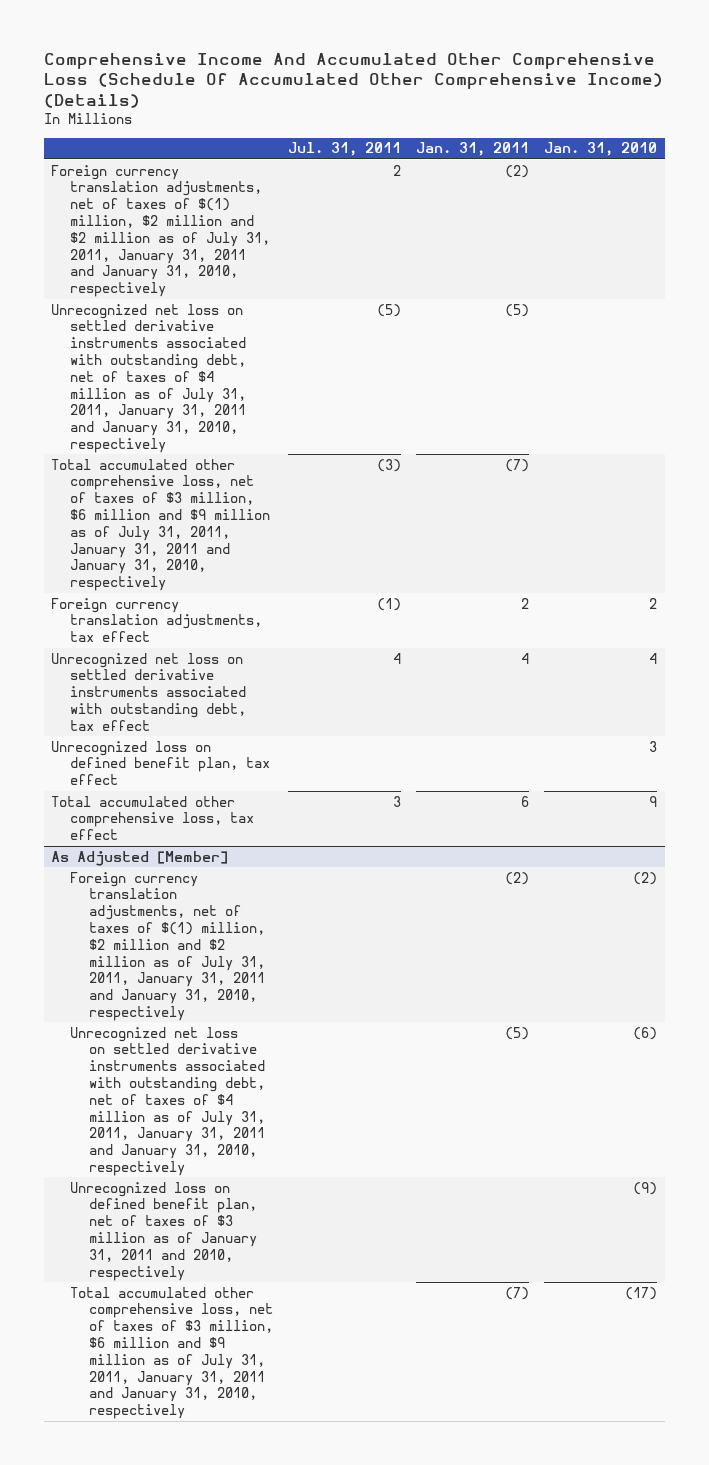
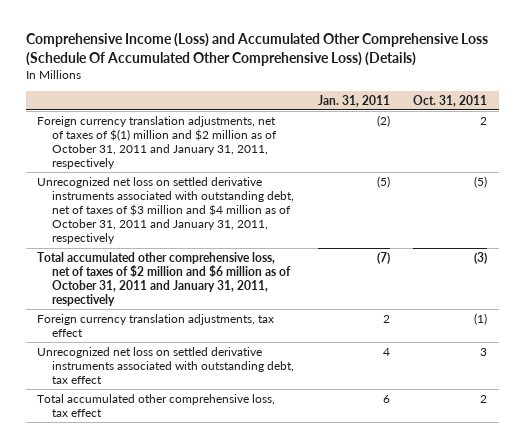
- Comprehensive Income And Accumulated Other Comprehensive Loss (Schedule Of Accumulated Other Comprehensive Income) (Details)
+ Comprehensive Income (Loss) and Accumulated Other Comprehensive Loss (Schedule Of Accumulated Other Comprehensive Loss) (Details)
- | Jul. 31, 2011 | Jan. 31, 2011 | Jan. 31, 2010
+ | Jan. 31, 2011 | Oct. 31, 2011
- Foreign currency translation adjustments, net of taxes of $(1) million, $2 million and $2 million as of July 31, 2011, January 31, 2011 and January 31, 2010, respectively | 2 | (2) |
- Unrecognized net loss on settled derivative instruments associated with outstanding debt, net of taxes of $4 million as of July 31, 2011, January 31, 2011 and January 31, 2010, respectively | (5) | (5) |
- Total accumulated other comprehensive loss, net of taxes of $3 million, $6 million and $9 million as of July 31, 2011, January 31, 2011 and January 31, 2010, respectively | (3) | (7) |
+ Foreign currency translation adjustments, net of taxes of $(1) million and $2 million as of October 31, 2011 and January 31, 2011, respectively | (2) | 2
+ Unrecognized net loss on settled derivative instruments associated with outstanding debt, net of taxes of $3 million and $4 million as of October 31, 2011 and January 31, 2011, respectively | (5) | (5)
+ Total accumulated other comprehensive loss, net of taxes of $2 million and $6 million as of October 31, 2011 and January 31, 2011, respectively | (7) | (3)
- Unrecognized loss on defined benefit plan, tax effect | | | 3
- As Adjusted [Member]
- Foreign currency translation adjustments, net of taxes of $(1) million, $2 million and $2 million as of July 31, 2011, January 31, 2011 and January 31, 2010, respectively | | (2) | (2)
- Unrecognized net loss on settled derivative instruments associated with outstanding debt, net of taxes of $4 million as of July 31, 2011, January 31, 2011 and January 31, 2010, respectively | | (5) | (6)
- Unrecognized loss on defined benefit plan, net of taxes of $3 million as of January 31, 2011 and 2010, respectively | | | (9)
- Total accumulated other comprehensive loss, net of taxes of $3 million, $6 million and $9 million as of July 31, 2011, January 31, 2011 and January 31, 2010, respectively | | (7) | (17)

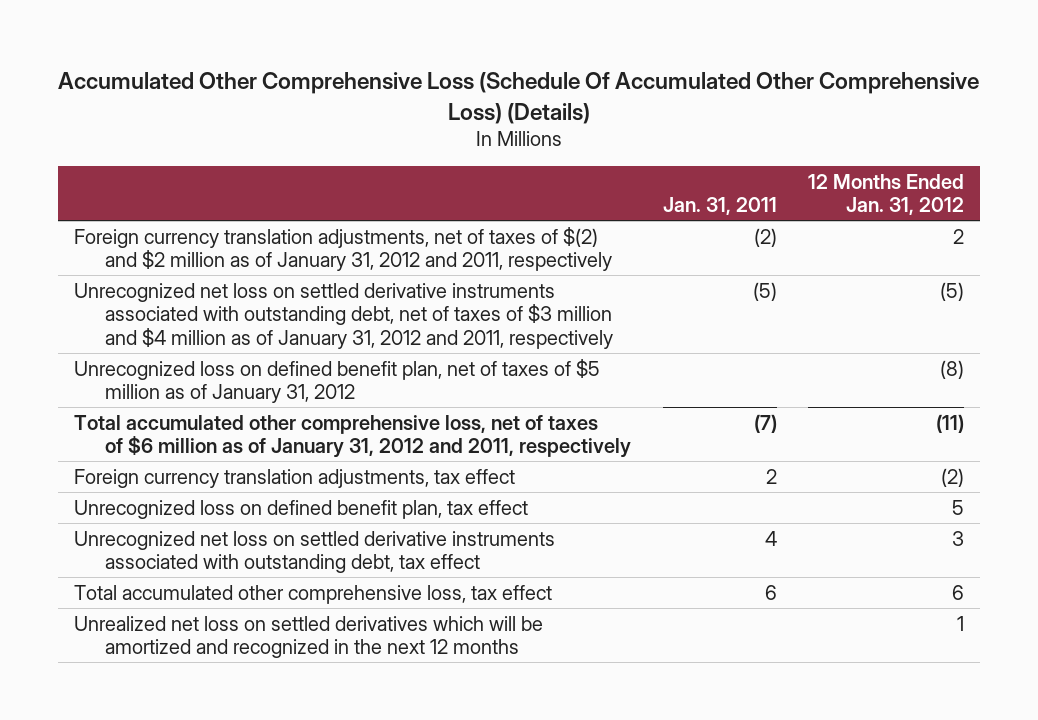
- Comprehensive Income (Loss) and Accumulated Other Comprehensive Loss (Schedule Of Accumulated Other Comprehensive Loss) (Details)
+ Accumulated Other Comprehensive Loss (Schedule Of Accumulated Other Comprehensive Loss) (Details)
- | Jan. 31, 2011 | Oct. 31, 2011
+ | Jan. 31, 2011 | 12 Months Ended Jan. 31, 2012
- Foreign currency translation adjustments, net of taxes of $(1) million and $2 million as of October 31, 2011 and January 31, 2011, respectively | (2) | 2
- Unrecognized net loss on settled derivative instruments associated with outstanding debt, net of taxes of $3 million and $4 million as of October 31, 2011 and January 31, 2011, respectively | (5) | (5)
- Total accumulated other comprehensive loss, net of taxes of $2 million and $6 million as of October 31, 2011 and January 31, 2011, respectively | (7) | (3)
+ Foreign currency translation adjustments, net of taxes of $(2) and $2 million as of January 31, 2012 and 2011, respectively | (2) | 2
+ Unrecognized net loss on settled derivative instruments associated with outstanding debt, net of taxes of $3 million and $4 million as of January 31, 2012 and 2011, respectively | (5) | (5)
+ Unrecognized loss on defined benefit plan, net of taxes of $5 million as of January 31, 2012 | | (8)
+ Total accumulated other comprehensive loss, net of taxes of $6 million as of January 31, 2012 and 2011, respectively | (7) | (11)
+ Unrecognized loss on defined benefit plan, tax effect | | 5
+ Unrealized net loss on settled derivatives which will be amortized and recognized in the next 12 months | | 1

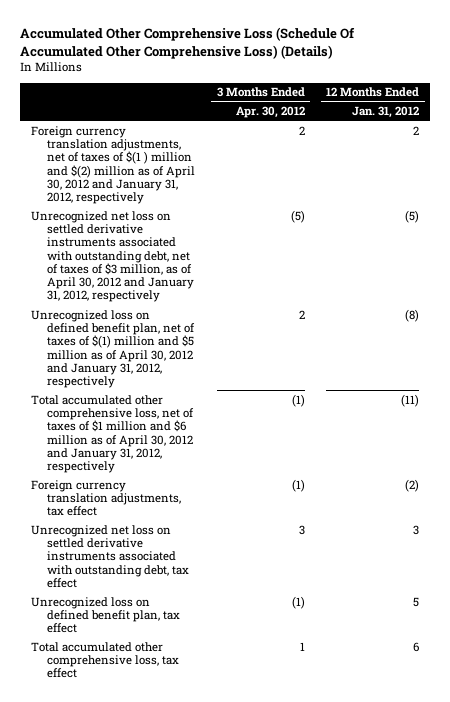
- | Jan. 31, 2011 | 12 Months Ended Jan. 31, 2012
+ | 3 Months Ended Apr. 30, 2012 | 12 Months Ended Jan. 31, 2012
- Foreign currency translation adjustments, net of taxes of $(2) and $2 million as of January 31, 2012 and 2011, respectively | (2) | 2
- Unrecognized net loss on settled derivative instruments associated with outstanding debt, net of taxes of $3 million and $4 million as of January 31, 2012 and 2011, respectively | (5) | (5)
- Unrecognized loss on defined benefit plan, net of taxes of $5 million as of January 31, 2012 | | (8)
- Total accumulated other comprehensive loss, net of taxes of $6 million as of January 31, 2012 and 2011, respectively | (7) | (11)
+ Foreign currency translation adjustments, net of taxes of $(1 ) million and $(2) million as of April 30, 2012 and January 31, 2012, respectively | 2 | 2
+ Unrecognized net loss on settled derivative instruments associated with outstanding debt, net of taxes of $3 million, as of April 30, 2012 and January 31, 2012, respectively | (5) | (5)
+ Unrecognized loss on defined benefit plan, net of taxes of $(1) million and $5 million as of April 30, 2012 and January 31, 2012, respectively | 2 | (8)
+ Total accumulated other comprehensive loss, net of taxes of $1 million and $6 million as of April 30, 2012 and January 31, 2012, respectively | (1) | (11)
moved down: Unrecognized loss on defined benefit plan, tax effect | (1) | 5
- Unrealized net loss on settled derivatives which will be amortized and recognized in the next 12 months | | 1

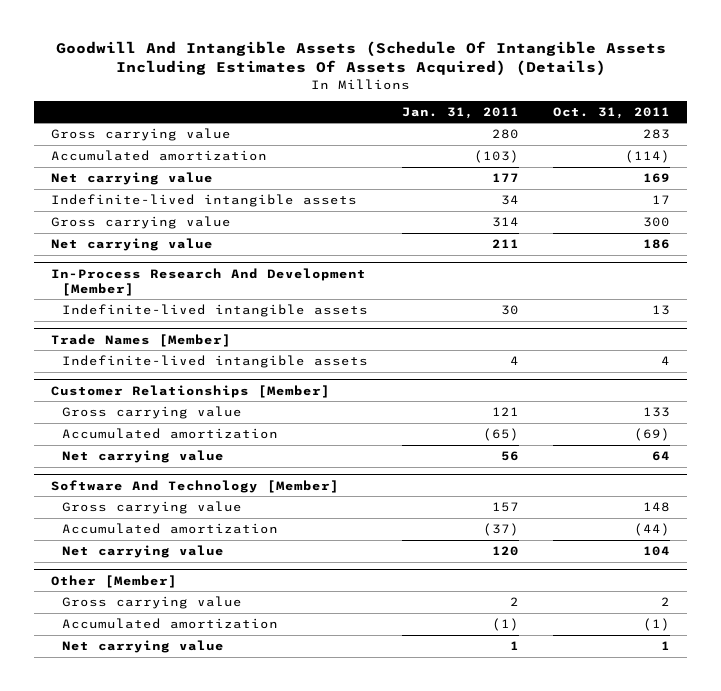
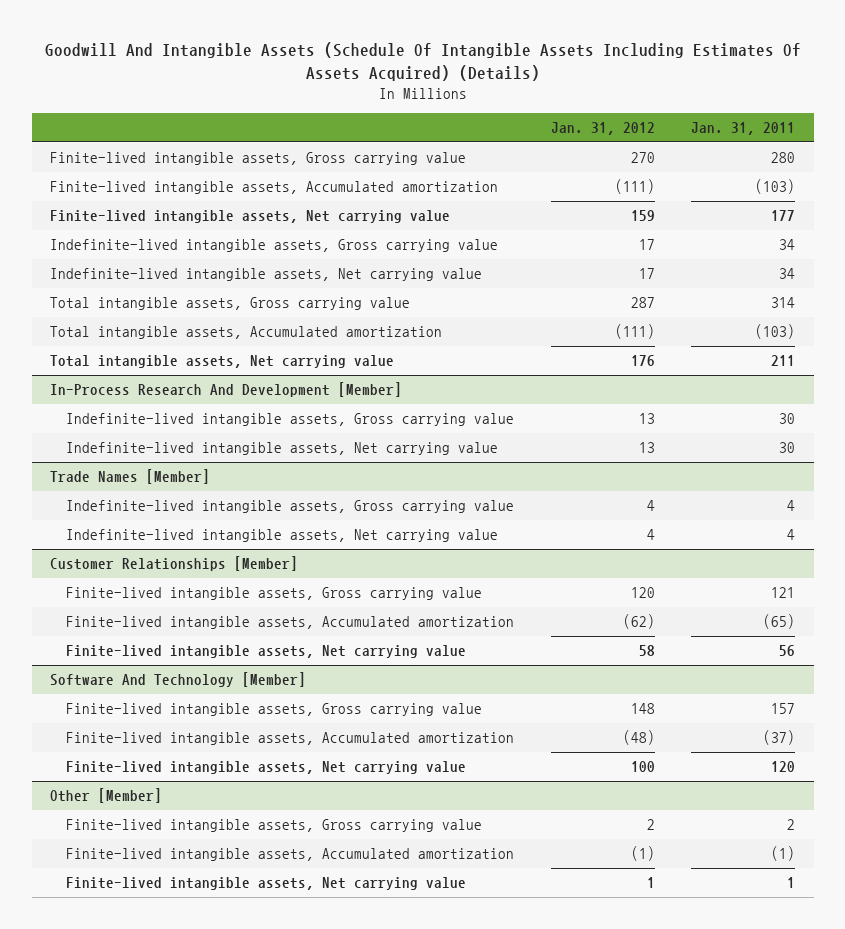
- | Jan. 31, 2011 | Oct. 31, 2011
+ | Jan. 31, 2012 | Jan. 31, 2011
- Gross carrying value | 280 | 283
- Accumulated amortization | (103) | (114)
- Net carrying value | 177 | 169
- Indefinite-lived intangible assets | 34 | 17
- Gross carrying value | 314 | 300
- Net carrying value | 211 | 186
+ Finite-lived intangible assets, Gross carrying value | 270 | 280
+ Finite-lived intangible assets, Accumulated amortization | (111) | (103)
+ Finite-lived intangible assets, Net carrying value | 159 | 177
+ Indefinite-lived intangible assets, Gross carrying value | 17 | 34
+ Indefinite-lived intangible assets, Net carrying value | 17 | 34
+ Total intangible assets, Gross carrying value | 287 | 314
+ Total intangible assets, Accumulated amortization | (111) | (103)
+ Total intangible assets, Net carrying value | 176 | 211
@ In-Process Research And Development [Member]
- Indefinite-lived intangible assets | 30 | 13
+ Indefinite-lived intangible assets, Gross carrying value | 13 | 30
+ Indefinite-lived intangible assets, Net carrying value | 13 | 30
@ Trade Names [Member]
- Indefinite-lived intangible assets | 4 | 4
+ Indefinite-lived intangible assets, Gross carrying value | 4 | 4
+ Indefinite-lived intangible assets, Net carrying value | 4 | 4
@ Customer Relationships [Member]
- Gross carrying value | 121 | 133
- Accumulated amortization | (65) | (69)
- Net carrying value | 56 | 64
+ Finite-lived intangible assets, Gross carrying value | 120 | 121
+ Finite-lived intangible assets, Accumulated amortization | (62) | (65)
+ Finite-lived intangible assets, Net carrying value | 58 | 56
@ Software And Technology [Member]
- Gross carrying value | 157 | 148
- Accumulated amortization | (37) | (44)
- Net carrying value | 120 | 104
+ Finite-lived intangible assets, Gross carrying value | 148 | 157
+ Finite-lived intangible assets, Accumulated amortization | (48) | (37)
+ Finite-lived intangible assets, Net carrying value | 100 | 120
@ Other [Member]
- Gross carrying value | 2 | 2
- Accumulated amortization | (1) | (1)
- Net carrying value | 1 | 1
+ Finite-lived intangible assets, Gross carrying value | 2 | 2
+ Finite-lived intangible assets, Accumulated amortization | (1) | (1)
+ Finite-lived intangible assets, Net carrying value | 1 | 1

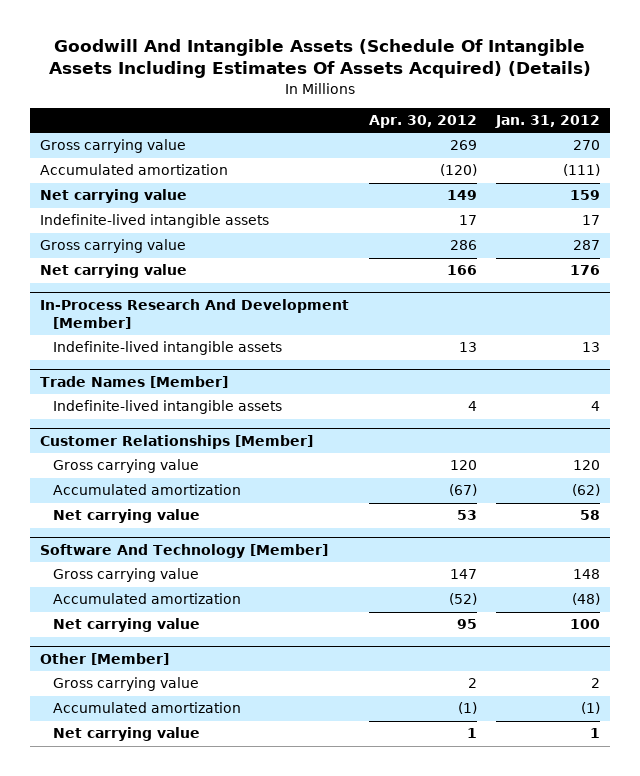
- | Jan. 31, 2012 | Jan. 31, 2011
+ | Apr. 30, 2012 | Jan. 31, 2012
- Finite-lived intangible assets, Gross carrying value | 270 | 280
- Finite-lived intangible assets, Accumulated amortization | (111) | (103)
- Finite-lived intangible assets, Net carrying value | 159 | 177
- Indefinite-lived intangible assets, Gross carrying value | 17 | 34
- Indefinite-lived intangible assets, Net carrying value | 17 | 34
- Total intangible assets, Gross carrying value | 287 | 314
- Total intangible assets, Accumulated amortization | (111) | (103)
- Total intangible assets, Net carrying value | 176 | 211
+ Gross carrying value | 269 | 270
+ Accumulated amortization | (120) | (111)
+ Net carrying value | 149 | 159
+ Indefinite-lived intangible assets | 17 | 17
+ Gross carrying value | 286 | 287
+ Net carrying value | 166 | 176
@ In-Process Research And Development [Member]
- Indefinite-lived intangible assets, Gross carrying value | 13 | 30
- Indefinite-lived intangible assets, Net carrying value | 13 | 30
+ Indefinite-lived intangible assets | 13 | 13
@ Trade Names [Member]
- Indefinite-lived intangible assets, Gross carrying value | 4 | 4
- Indefinite-lived intangible assets, Net carrying value | 4 | 4
+ Indefinite-lived intangible assets | 4 | 4
@ Customer Relationships [Member]
- Finite-lived intangible assets, Gross carrying value | 120 | 121
- Finite-lived intangible assets, Accumulated amortization | (62) | (65)
- Finite-lived intangible assets, Net carrying value | 58 | 56
+ Gross carrying value | 120 | 120
+ Accumulated amortization | (67) | (62)
+ Net carrying value | 53 | 58
@ Software And Technology [Member]
- Finite-lived intangible assets, Gross carrying value | 148 | 157
- Finite-lived intangible assets, Accumulated amortization | (48) | (37)
- Finite-lived intangible assets, Net carrying value | 100 | 120
+ Gross carrying value | 147 | 148
+ Accumulated amortization | (52) | (48)
+ Net carrying value | 95 | 100
@ Other [Member]
- Finite-lived intangible assets, Gross carrying value | 2 | 2
- Finite-lived intangible assets, Accumulated amortization | (1) | (1)
- Finite-lived intangible assets, Net carrying value | 1 | 1
+ Gross carrying value | 2 | 2
+ Accumulated amortization | (1) | (1)
+ Net carrying value | 1 | 1

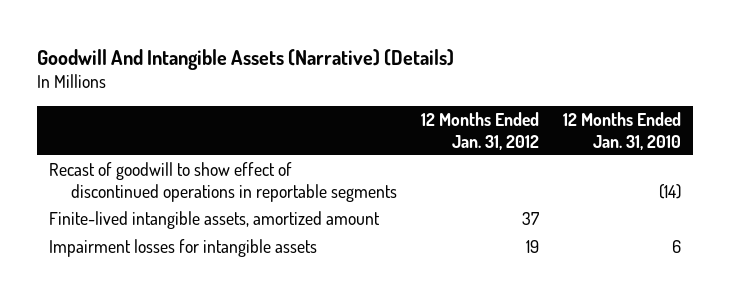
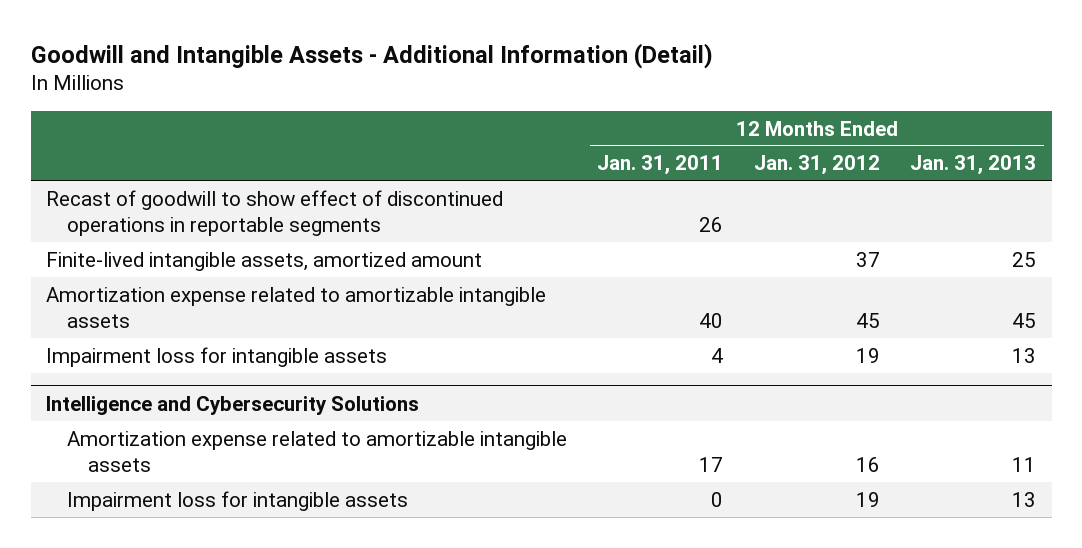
- Goodwill And Intangible Assets (Narrative) (Details)
+ Goodwill and Intangible Assets - Additional Information (Detail)
- | 12 Months Ended Jan. 31, 2012 | 12 Months Ended Jan. 31, 2010
+ | 12 Months Ended Jan. 31, 2011 | 12 Months Ended Jan. 31, 2012 | 12 Months Ended Jan. 31, 2013
- Impairment losses for intangible assets | 19 | 6
+ Amortization expense related to amortizable intangible assets | 40 | 45 | 45
+ Impairment loss for intangible assets | 4 | 19 | 13
+ Intelligence and Cybersecurity Solutions
+ Amortization expense related to amortizable intangible assets | 17 | 16 | 11
+ Impairment loss for intangible assets | 0 | 19 | 13

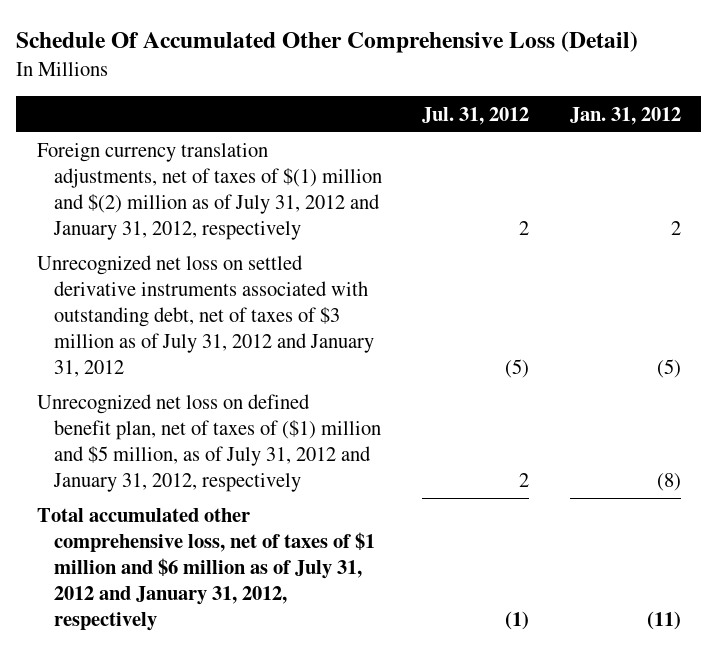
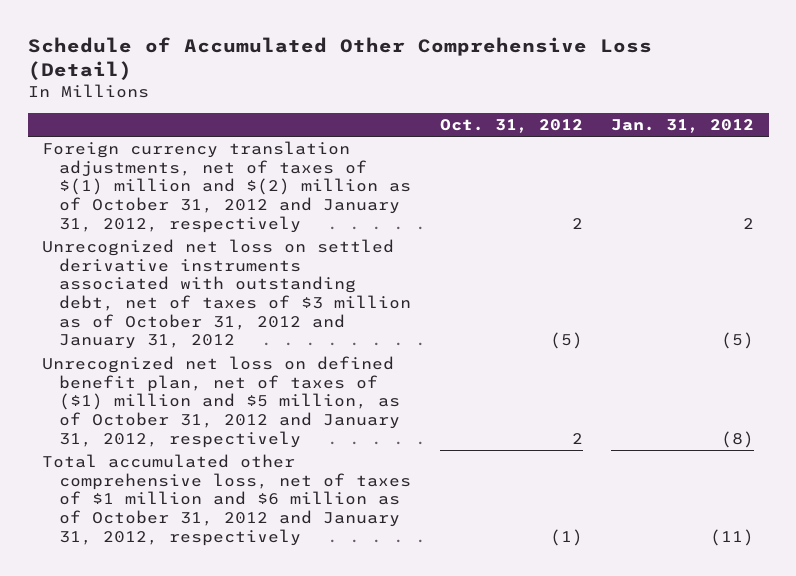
- Schedule Of Accumulated Other Comprehensive Loss (Detail)
+ Schedule of Accumulated Other Comprehensive Loss (Detail)
- | Jul. 31, 2012 | Jan. 31, 2012
+ | Oct. 31, 2012 | Jan. 31, 2012
- Foreign currency translation adjustments, net of taxes of $(1) million and $(2) million as of July 31, 2012 and January 31, 2012, respectively | 2 | 2
- Unrecognized net loss on settled derivative instruments associated with outstanding debt, net of taxes of $3 million as of July 31, 2012 and January 31, 2012 | (5) | (5)
- Unrecognized net loss on defined benefit plan, net of taxes of ($1) million and $5 million, as of July 31, 2012 and January 31, 2012, respectively | 2 | (8)
- Total accumulated other comprehensive loss, net of taxes of $1 million and $6 million as of July 31, 2012 and January 31, 2012, respectively | (1) | (11)
+ Foreign currency translation adjustments, net of taxes of $(1) million and $(2) million as of October 31, 2012 and January 31, 2012, respectively | 2 | 2
+ Unrecognized net loss on settled derivative instruments associated with outstanding debt, net of taxes of $3 million as of October 31, 2012 and January 31, 2012 | (5) | (5)
+ Unrecognized net loss on defined benefit plan, net of taxes of ($1) million and $5 million, as of October 31, 2012 and January 31, 2012, respectively | 2 | (8)
+ Total accumulated other comprehensive loss, net of taxes of $1 million and $6 million as of October 31, 2012 and January 31, 2012, respectively | (1) | (11)

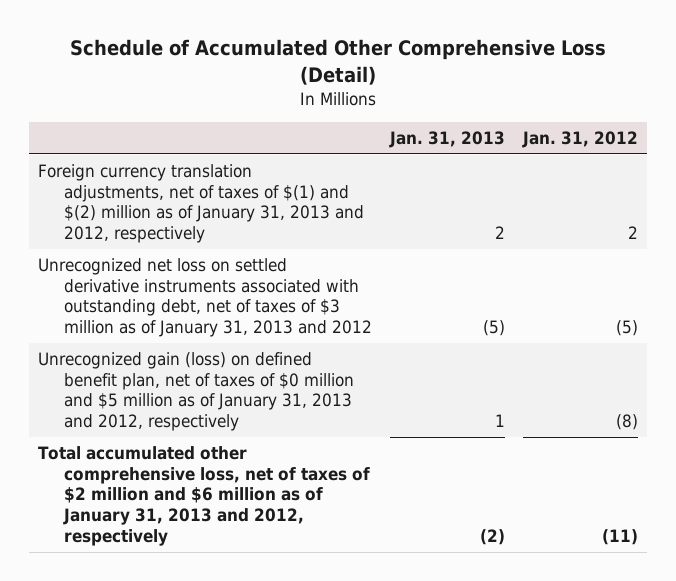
- | Oct. 31, 2012 | Jan. 31, 2012
+ | Jan. 31, 2013 | Jan. 31, 2012
- Foreign currency translation adjustments, net of taxes of $(1) million and $(2) million as of October 31, 2012 and January 31, 2012, respectively | 2 | 2
- Unrecognized net loss on settled derivative instruments associated with outstanding debt, net of taxes of $3 million as of October 31, 2012 and January 31, 2012 | (5) | (5)
- Unrecognized net loss on defined benefit plan, net of taxes of ($1) million and $5 million, as of October 31, 2012 and January 31, 2012, respectively | 2 | (8)
- Total accumulated other comprehensive loss, net of taxes of $1 million and $6 million as of October 31, 2012 and January 31, 2012, respectively | (1) | (11)
+ Foreign currency translation adjustments, net of taxes of $(1) and $(2) million as of January 31, 2013 and 2012, respectively | 2 | 2
+ Unrecognized net loss on settled derivative instruments associated with outstanding debt, net of taxes of $3 million as of January 31, 2013 and 2012 | (5) | (5)
+ Unrecognized gain (loss) on defined benefit plan, net of taxes of $0 million and $5 million as of January 31, 2013 and 2012, respectively | 1 | (8)
+ Total accumulated other comprehensive loss, net of taxes of $2 million and $6 million as of January 31, 2013 and 2012, respectively | (2) | (11)

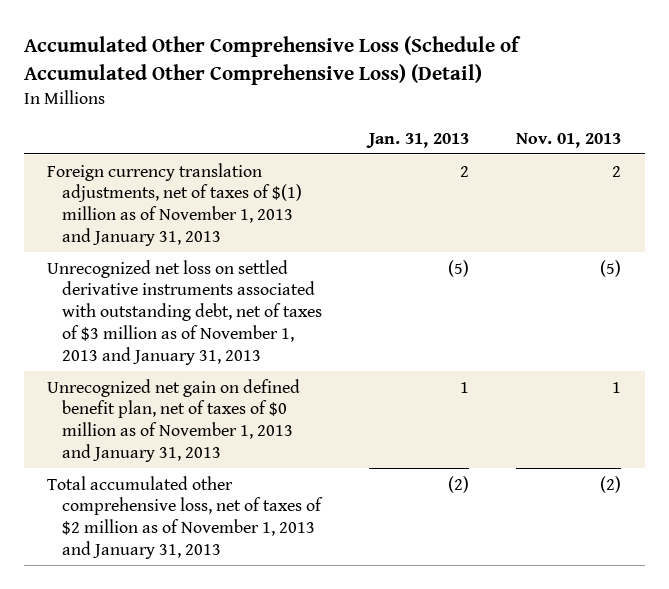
- Schedule of Accumulated Other Comprehensive Loss (Detail)
+ Accumulated Other Comprehensive Loss (Schedule of Accumulated Other Comprehensive Loss) (Detail)
- | Jan. 31, 2013 | Jan. 31, 2012
+ | Jan. 31, 2013 | Nov. 01, 2013
- Foreign currency translation adjustments, net of taxes of $(1) and $(2) million as of January 31, 2013 and 2012, respectively | 2 | 2
- Unrecognized net loss on settled derivative instruments associated with outstanding debt, net of taxes of $3 million as of January 31, 2013 and 2012 | (5) | (5)
- Unrecognized gain (loss) on defined benefit plan, net of taxes of $0 million and $5 million as of January 31, 2013 and 2012, respectively | 1 | (8)
- Total accumulated other comprehensive loss, net of taxes of $2 million and $6 million as of January 31, 2013 and 2012, respectively | (2) | (11)
+ Foreign currency translation adjustments, net of taxes of $(1) million as of November 1, 2013 and January 31, 2013 | 2 | 2
+ Unrecognized net loss on settled derivative instruments associated with outstanding debt, net of taxes of $3 million as of November 1, 2013 and January 31, 2013 | (5) | (5)
+ Unrecognized net gain on defined benefit plan, net of taxes of $0 million as of November 1, 2013 and January 31, 2013 | 1 | 1
+ Total accumulated other comprehensive loss, net of taxes of $2 million as of November 1, 2013 and January 31, 2013 | (2) | (2)

